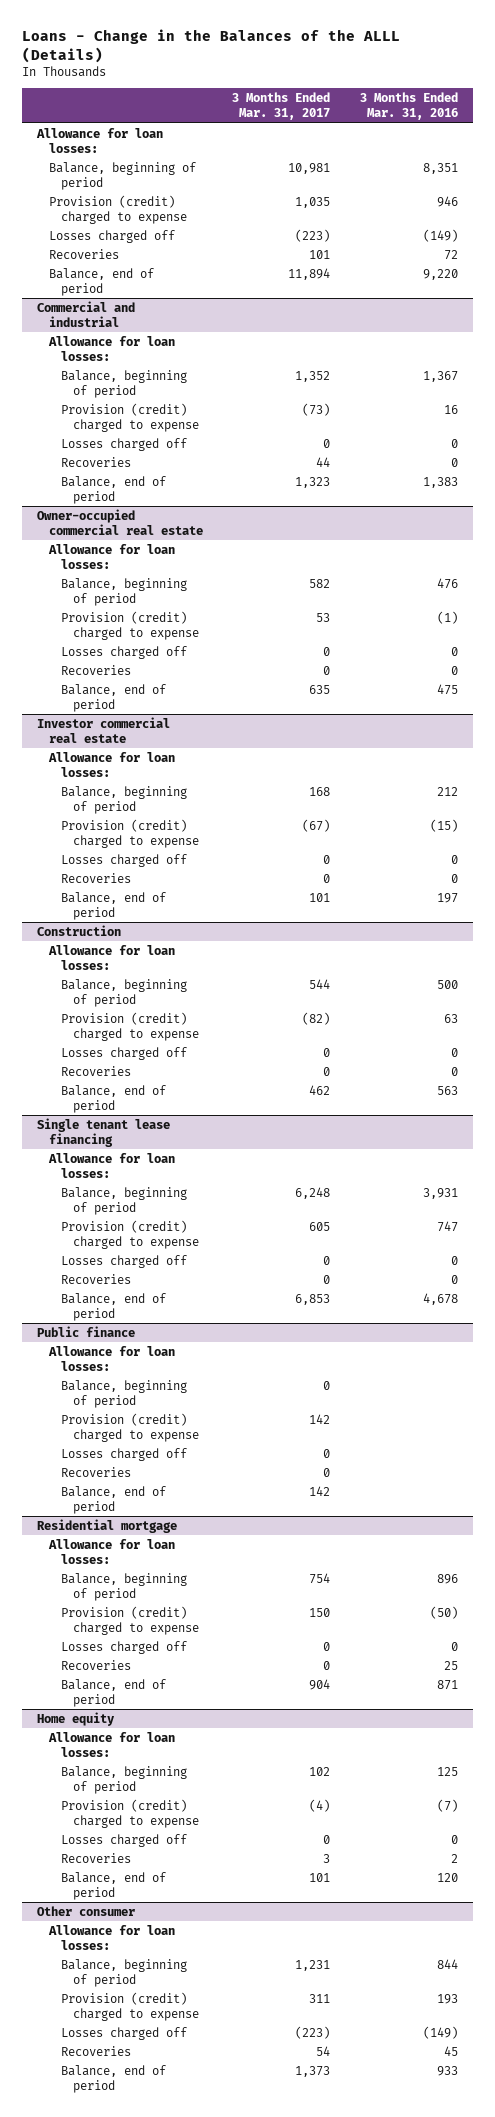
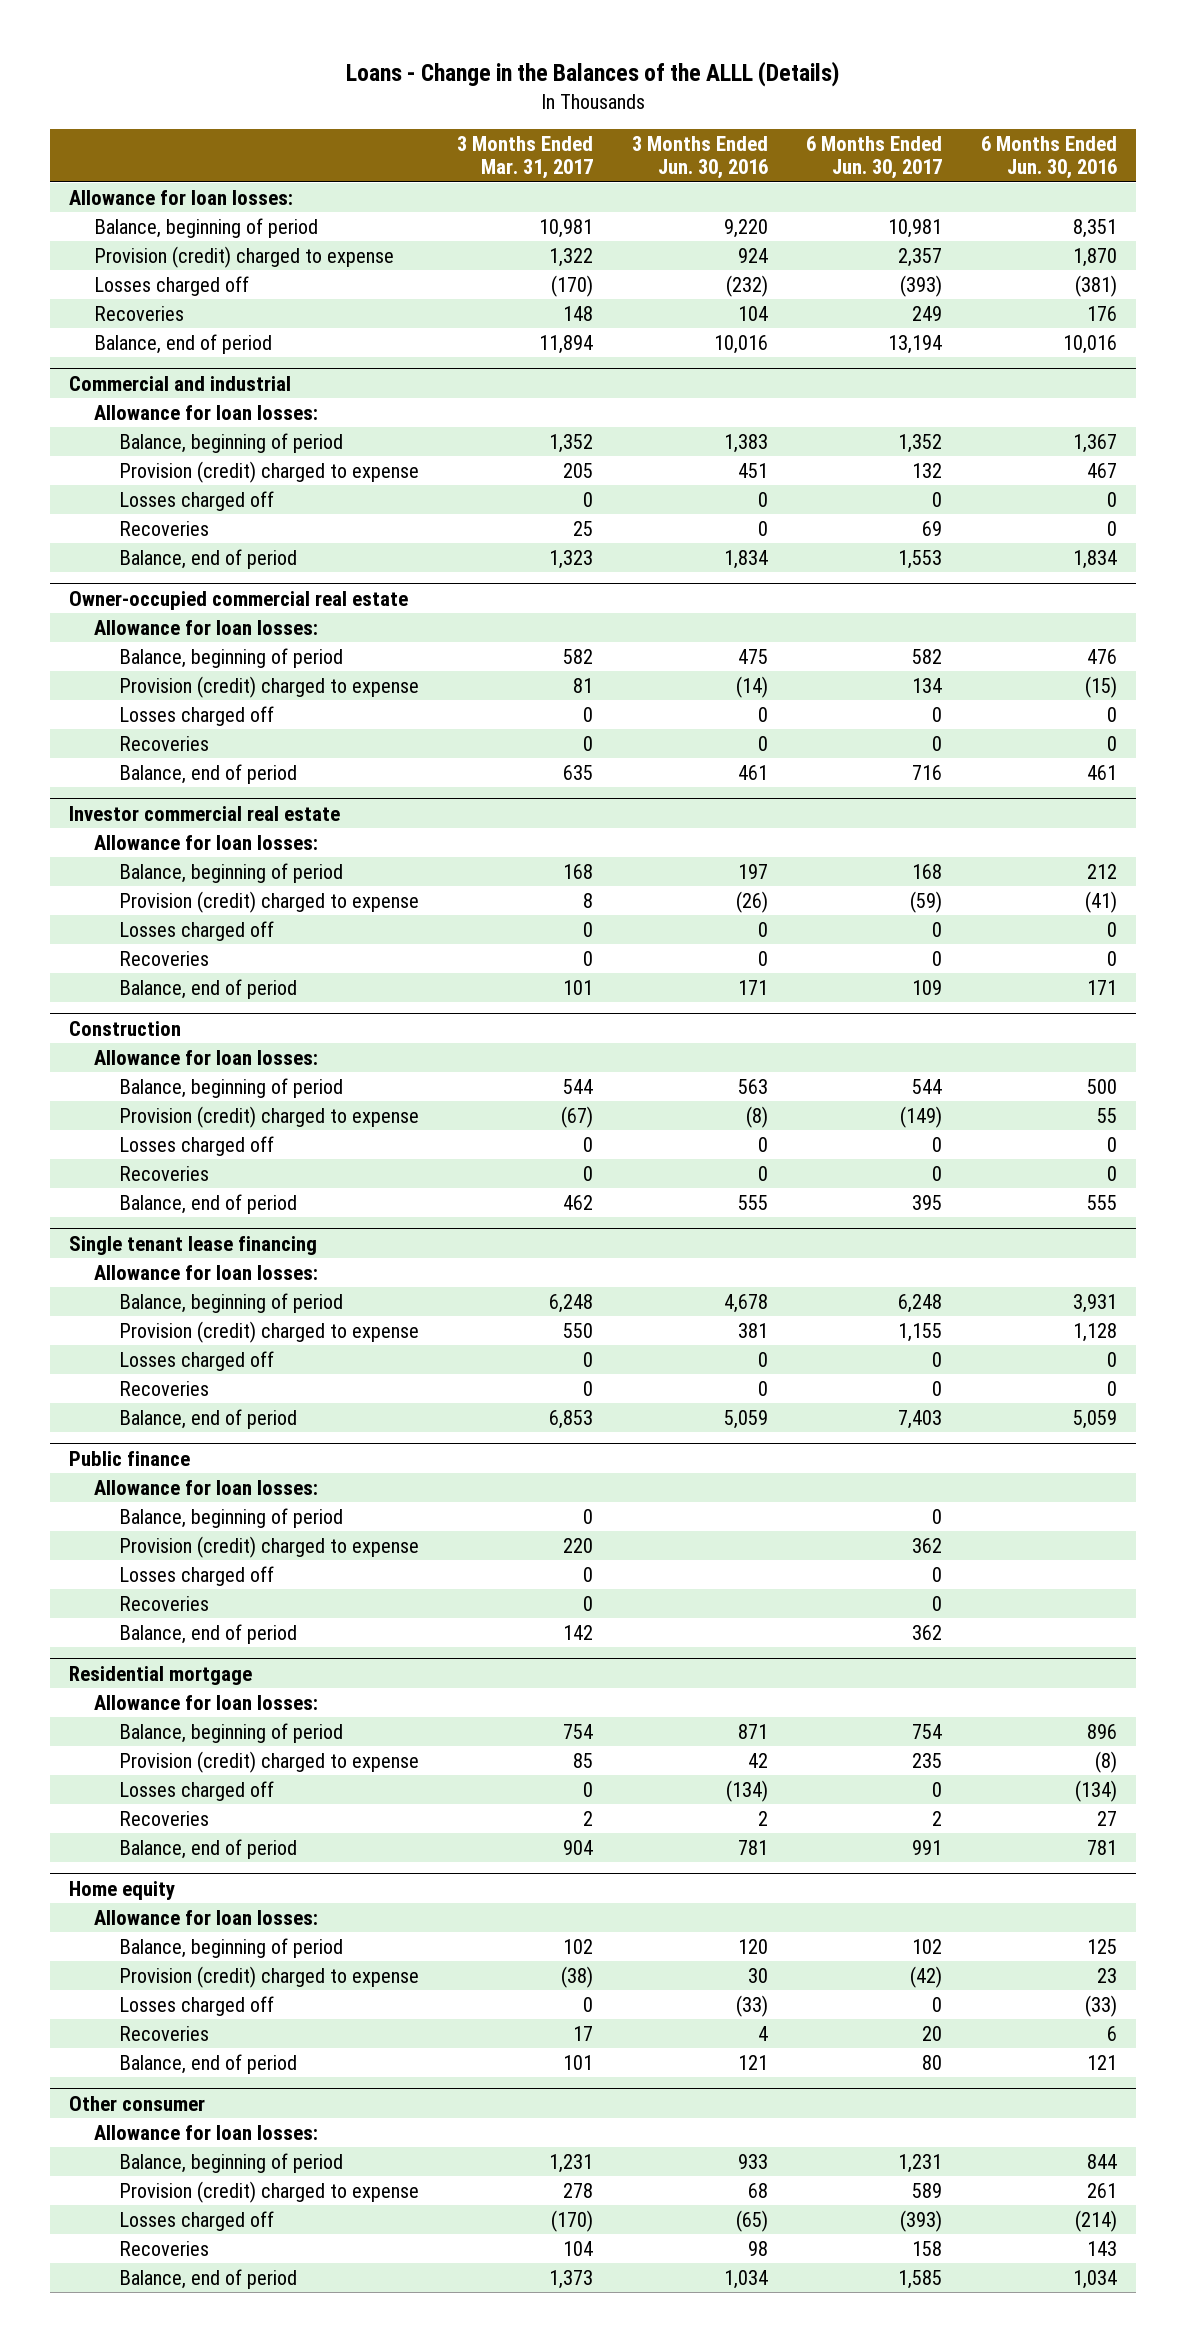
- | 3 Months Ended Mar. 31, 2017 | 3 Months Ended Mar. 31, 2016
+ | 3 Months Ended Mar. 31, 2017 | 3 Months Ended Jun. 30, 2016 | 6 Months Ended Jun. 30, 2017 | 6 Months Ended Jun. 30, 2016
- Provision (credit) charged to expense | 1,035 | 946
- Losses charged off | (223) | (149)
- Recoveries | 101 | 72
+ Provision (credit) charged to expense | 1,322 | 924 | 2,357 | 1,870
+ Losses charged off | (170) | (232) | (393) | (381)
+ Recoveries | 148 | 104 | 249 | 176
@ Commercial and industrial
- Provision (credit) charged to expense | (73) | 16
+ Provision (credit) charged to expense | 205 | 451 | 132 | 467
- Recoveries | 44 | 0
+ Recoveries | 25 | 0 | 69 | 0
@ Owner-occupied commercial real estate
- Provision (credit) charged to expense | 53 | (1)
+ Provision (credit) charged to expense | 81 | (14) | 134 | (15)
@ Investor commercial real estate
- Provision (credit) charged to expense | (67) | (15)
+ Provision (credit) charged to expense | 8 | (26) | (59) | (41)
@ Construction
- Provision (credit) charged to expense | (82) | 63
+ Provision (credit) charged to expense | (67) | (8) | (149) | 55
@ Single tenant lease financing
- Provision (credit) charged to expense | 605 | 747
+ Provision (credit) charged to expense | 550 | 381 | 1,155 | 1,128
@ Public finance
- Provision (credit) charged to expense | 142 |
+ Provision (credit) charged to expense | 220 | | 362 |
@ Residential mortgage
- Provision (credit) charged to expense | 150 | (50)
+ Provision (credit) charged to expense | 85 | 42 | 235 | (8)
- Recoveries | 0 | 25
+ Recoveries | 2 | 2 | 2 | 27
@ Home equity
- Provision (credit) charged to expense | (4) | (7)
+ Provision (credit) charged to expense | (38) | 30 | (42) | 23
- Recoveries | 3 | 2
+ Recoveries | 17 | 4 | 20 | 6
@ Other consumer
- Provision (credit) charged to expense | 311 | 193
- Losses charged off | (223) | (149)
- Recoveries | 54 | 45
+ Provision (credit) charged to expense | 278 | 68 | 589 | 261
+ Losses charged off | (170) | (65) | (393) | (214)
+ Recoveries | 104 | 98 | 158 | 143

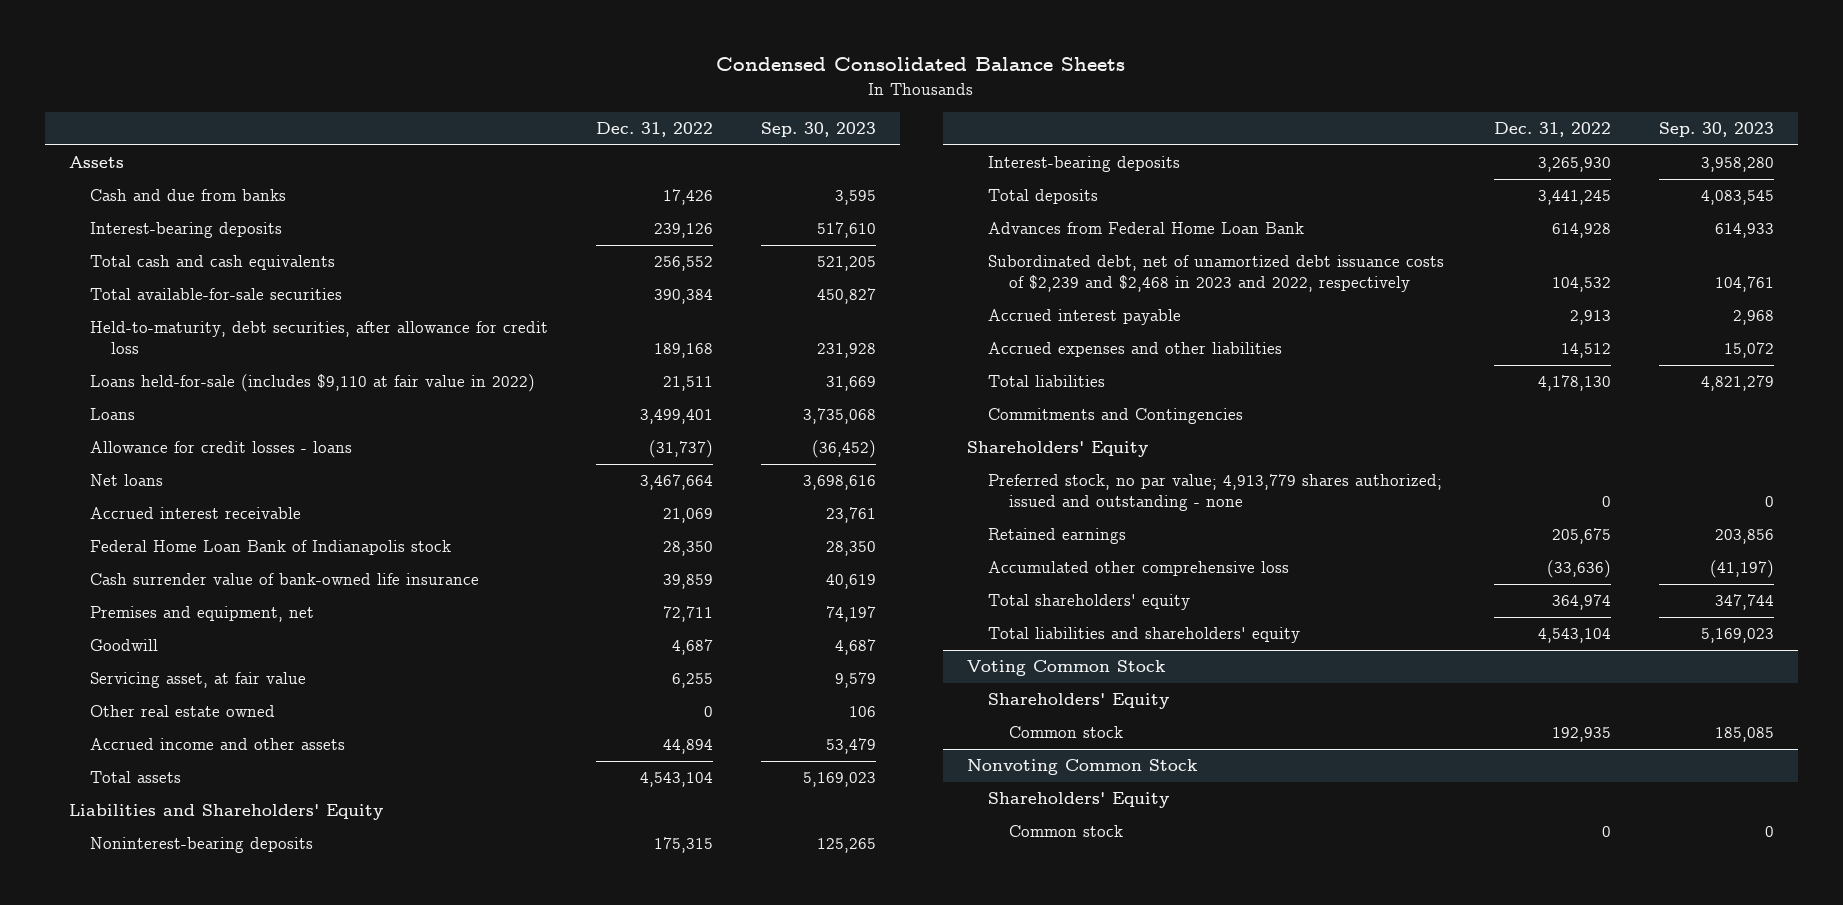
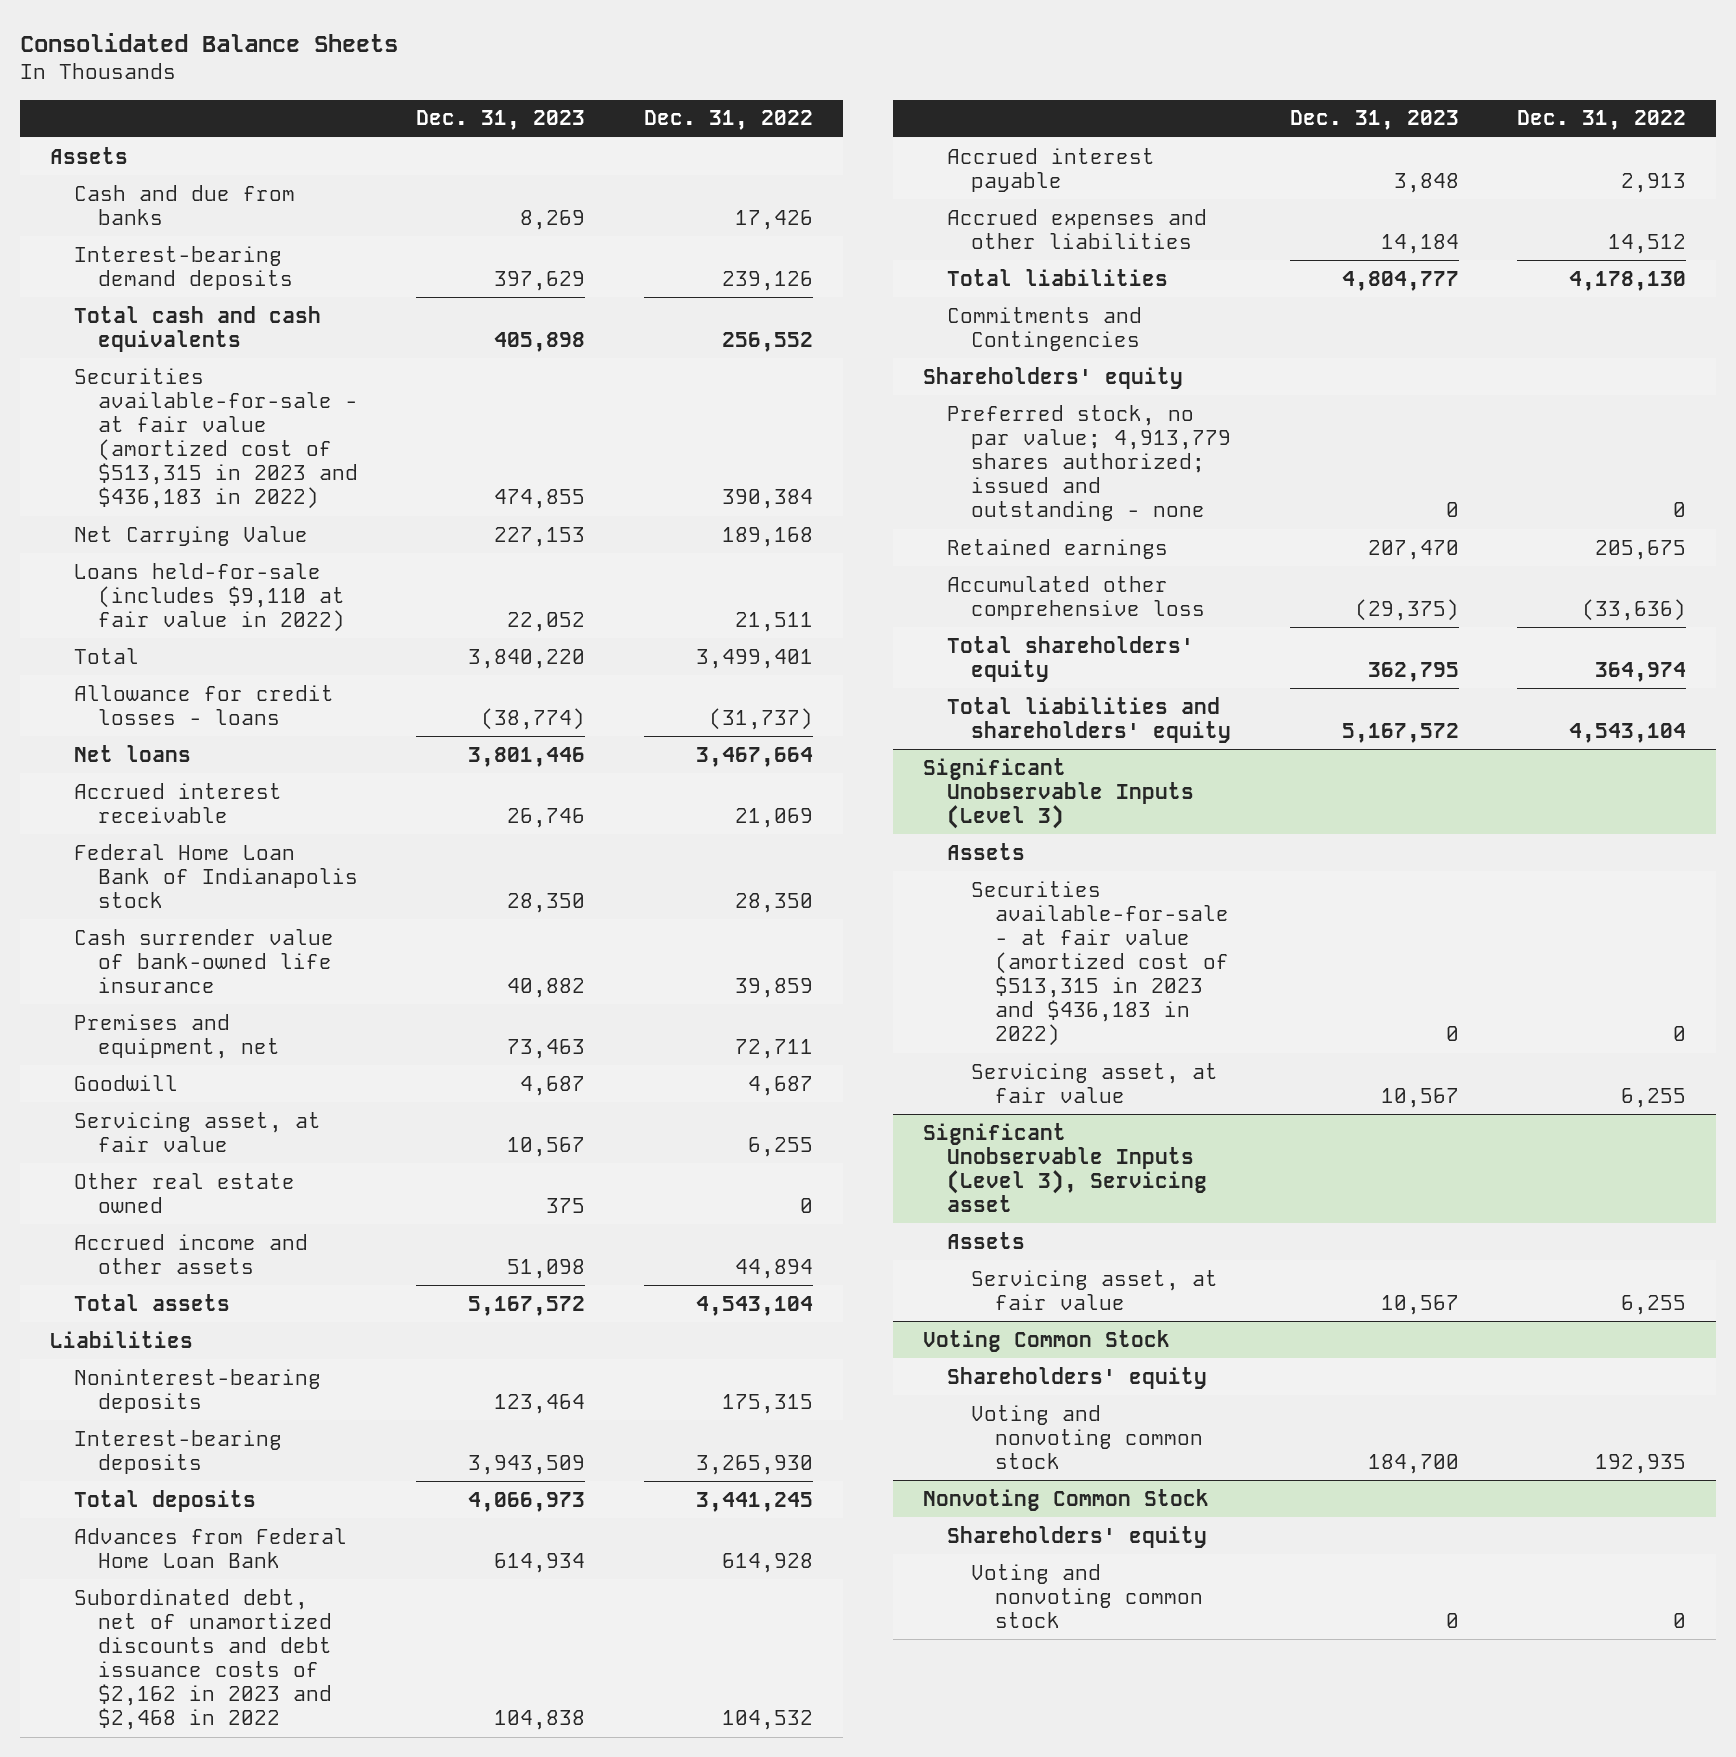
- Condensed Consolidated Balance Sheets
+ Consolidated Balance Sheets
- | Dec. 31, 2022 | Sep. 30, 2023
+ | Dec. 31, 2023 | Dec. 31, 2022
- Interest-bearing deposits | 239,126 | 517,610
+ Interest-bearing demand deposits | 397,629 | 239,126
- Total available-for-sale securities | 390,384 | 450,827
- Held-to-maturity, debt securities, after allowance for credit loss | 189,168 | 231,928
+ Securities available-for-sale - at fair value (amortized cost of $513,315 in 2023 and $436,183 in 2022) | 474,855 | 390,384
+ Net Carrying Value | 227,153 | 189,168
- Loans | 3,499,401 | 3,735,068
+ Total | 3,840,220 | 3,499,401
- Liabilities and Shareholders' Equity
+ Liabilities
- Subordinated debt, net of unamortized debt issuance costs of $2,239 and $2,468 in 2023 and 2022, respectively | 104,532 | 104,761
+ Subordinated debt, net of unamortized discounts and debt issuance costs of $2,162 in 2023 and $2,468 in 2022 | 104,838 | 104,532
- Shareholders' Equity
+ Shareholders' equity
+ Significant Unobservable Inputs (Level 3)
+ Assets
+ Securities available-for-sale - at fair value (amortized cost of $513,315 in 2023 and $436,183 in 2022) | 0 | 0
+ Servicing asset, at fair value | 10,567 | 6,255
+ Significant Unobservable Inputs (Level 3), Servicing asset
+ Assets
+ Servicing asset, at fair value | 10,567 | 6,255
@ Voting Common Stock
- Shareholders' Equity
- Common stock | 192,935 | 185,085
+ Shareholders' equity
+ Voting and nonvoting common stock | 184,700 | 192,935
@ Nonvoting Common Stock
- Shareholders' Equity
- Common stock | 0 | 0
+ Shareholders' equity
+ Voting and nonvoting common stock | 0 | 0

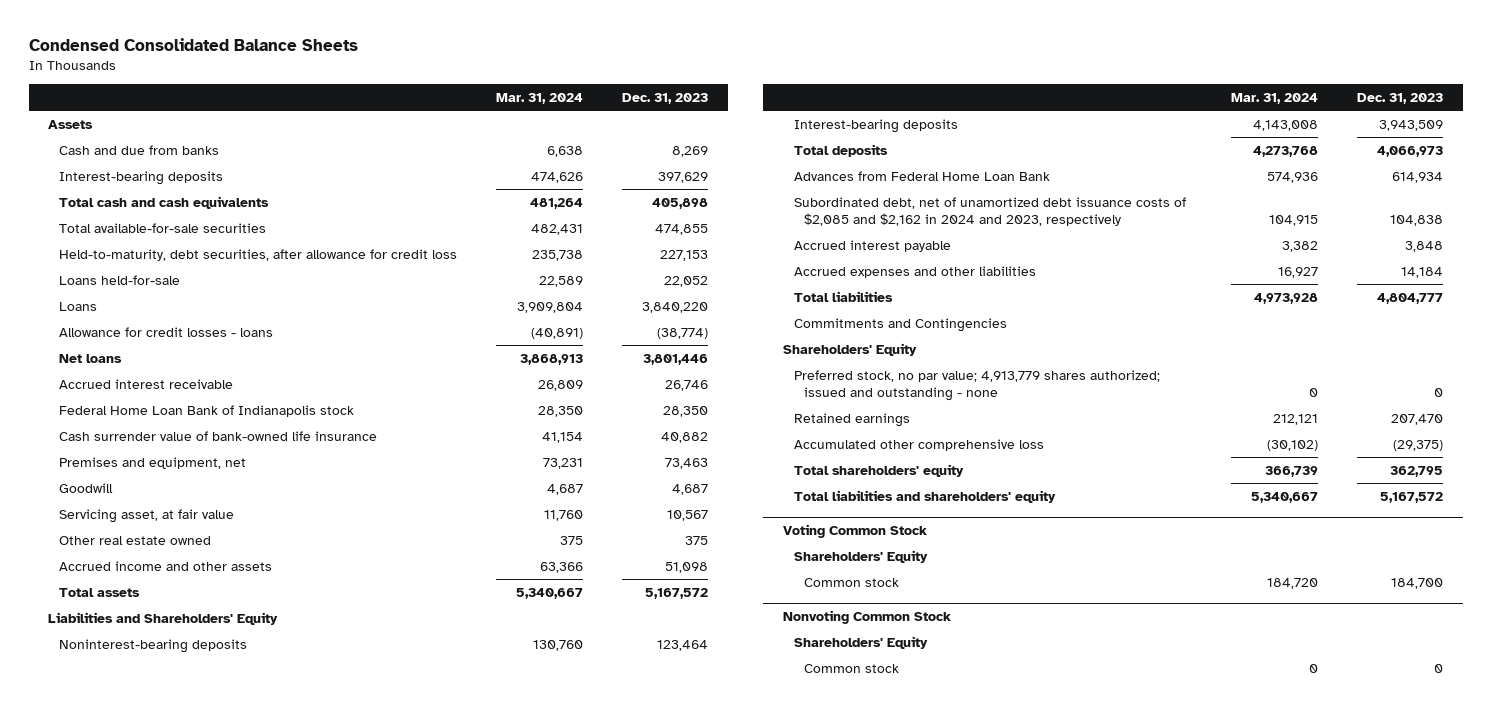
- Consolidated Balance Sheets
+ Condensed Consolidated Balance Sheets
- | Dec. 31, 2023 | Dec. 31, 2022
+ | Mar. 31, 2024 | Dec. 31, 2023
- Interest-bearing demand deposits | 397,629 | 239,126
+ Interest-bearing deposits | 474,626 | 397,629
- Securities available-for-sale - at fair value (amortized cost of $513,315 in 2023 and $436,183 in 2022) | 474,855 | 390,384
- Net Carrying Value | 227,153 | 189,168
- Loans held-for-sale (includes $9,110 at fair value in 2022) | 22,052 | 21,511
- Total | 3,840,220 | 3,499,401
+ Total available-for-sale securities | 482,431 | 474,855
+ Held-to-maturity, debt securities, after allowance for credit loss | 235,738 | 227,153
+ Loans held-for-sale | 22,589 | 22,052
+ Loans | 3,909,804 | 3,840,220
- Liabilities
+ Liabilities and Shareholders' Equity
- Subordinated debt, net of unamortized discounts and debt issuance costs of $2,162 in 2023 and $2,468 in 2022 | 104,838 | 104,532
+ Subordinated debt, net of unamortized debt issuance costs of $2,085 and $2,162 in 2024 and 2023, respectively | 104,915 | 104,838
- Shareholders' equity
+ Shareholders' Equity
- Significant Unobservable Inputs (Level 3)
- Assets
- Securities available-for-sale - at fair value (amortized cost of $513,315 in 2023 and $436,183 in 2022) | 0 | 0
- Servicing asset, at fair value | 10,567 | 6,255
- Significant Unobservable Inputs (Level 3), Servicing asset
- Assets
- Servicing asset, at fair value | 10,567 | 6,255
@ Voting Common Stock
- Shareholders' equity
- Voting and nonvoting common stock | 184,700 | 192,935
+ Shareholders' Equity
+ Common stock | 184,720 | 184,700
@ Nonvoting Common Stock
- Shareholders' equity
- Voting and nonvoting common stock | 0 | 0
+ Shareholders' Equity
+ Common stock | 0 | 0

